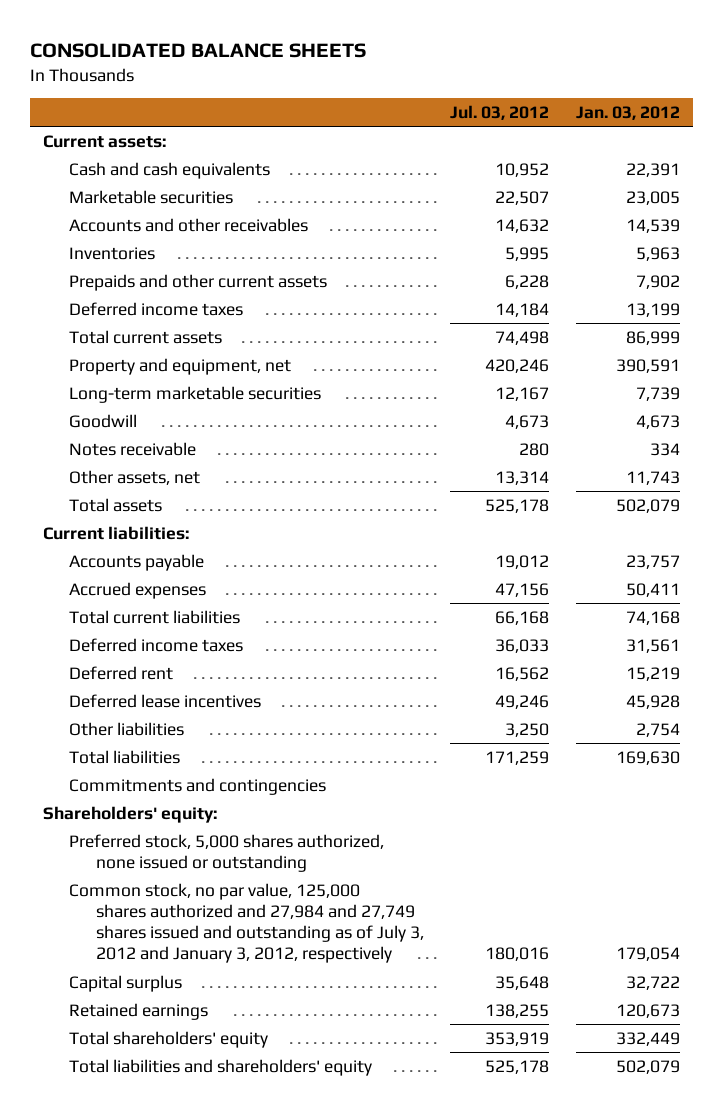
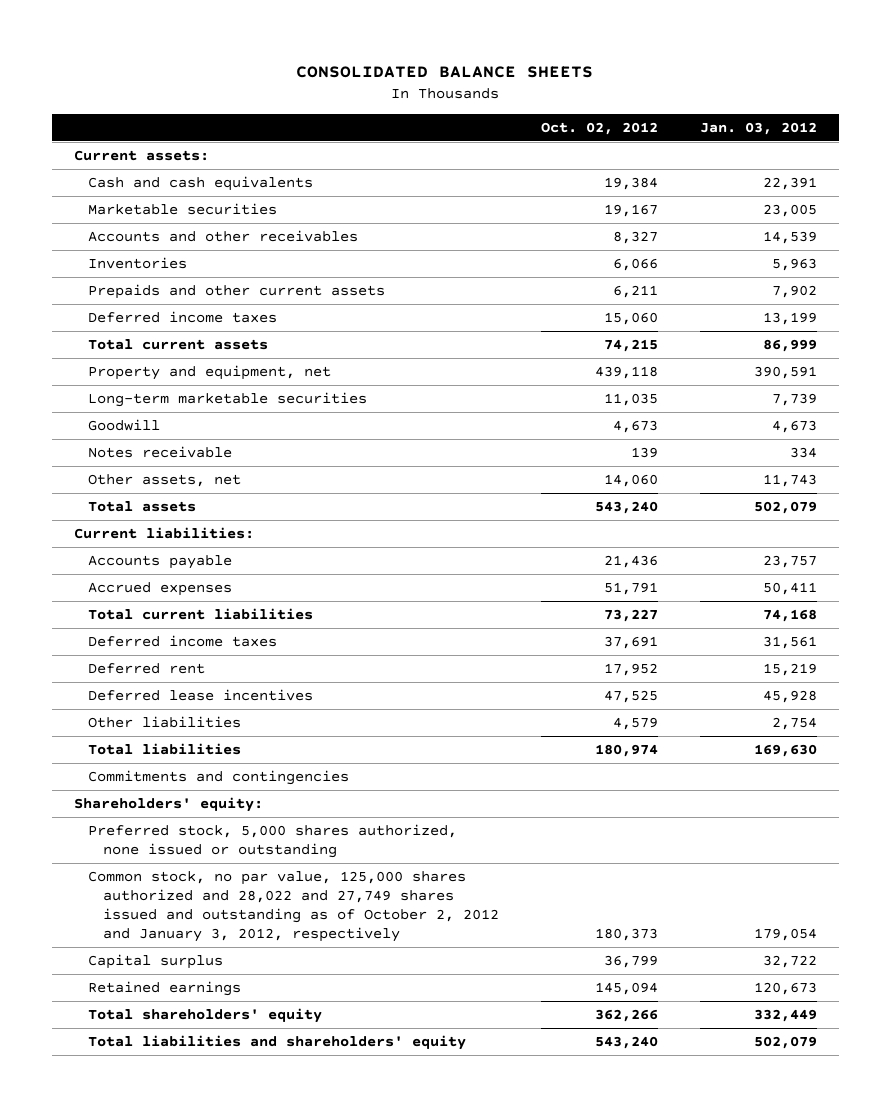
- | Jul. 03, 2012 | Jan. 03, 2012
+ | Oct. 02, 2012 | Jan. 03, 2012
- Common stock, no par value, 125,000 shares authorized and 27,984 and 27,749 shares issued and outstanding as of July 3, 2012 and January 3, 2012, respectively | 180,016 | 179,054
+ Common stock, no par value, 125,000 shares authorized and 28,022 and 27,749 shares issued and outstanding as of October 2, 2012 and January 3, 2012, respectively | 180,373 | 179,054

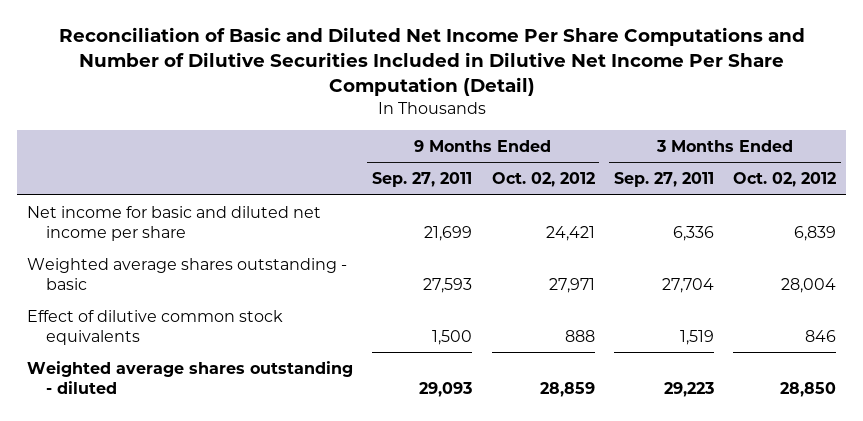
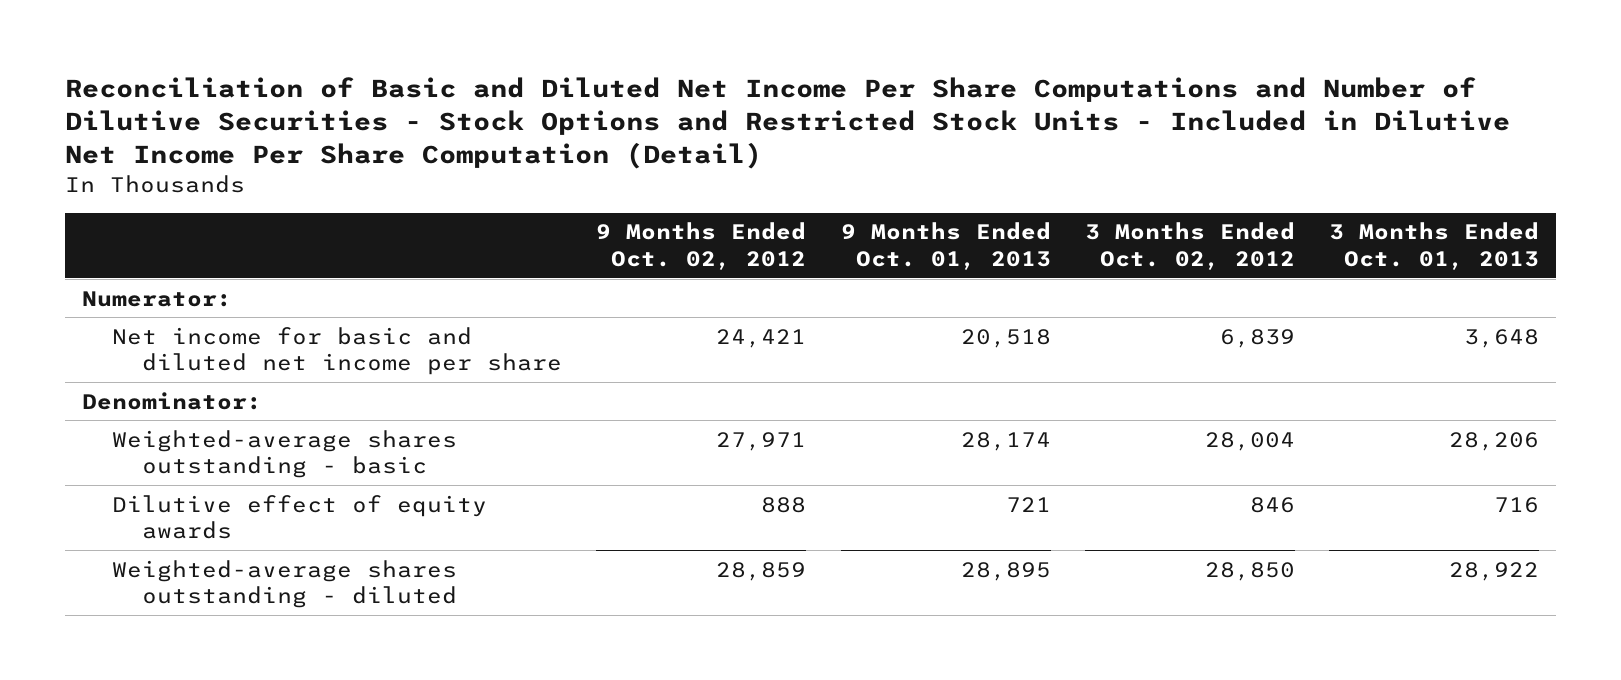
- Reconciliation of Basic and Diluted Net Income Per Share Computations and Number of Dilutive Securities Included in Dilutive Net Income Per Share Computation (Detail)
+ Reconciliation of Basic and Diluted Net Income Per Share Computations and Number of Dilutive Securities - Stock Options and Restricted Stock Units - Included in Dilutive Net Income Per Share Computation (Detail)
- | 9 Months Ended Sep. 27, 2011 | 9 Months Ended Oct. 02, 2012 | 3 Months Ended Sep. 27, 2011 | 3 Months Ended Oct. 02, 2012
+ | 9 Months Ended Oct. 02, 2012 | 9 Months Ended Oct. 01, 2013 | 3 Months Ended Oct. 02, 2012 | 3 Months Ended Oct. 01, 2013
+ Numerator:
- Weighted average shares outstanding - basic | 27,593 | 27,971 | 27,704 | 28,004
- Effect of dilutive common stock equivalents | 1,500 | 888 | 1,519 | 846
- Weighted average shares outstanding - diluted | 29,093 | 28,859 | 29,223 | 28,850
+ Denominator:
+ Weighted-average shares outstanding - basic | 27,971 | 28,174 | 28,004 | 28,206
+ Dilutive effect of equity awards | 888 | 721 | 846 | 716
+ Weighted-average shares outstanding - diluted | 28,859 | 28,895 | 28,850 | 28,922

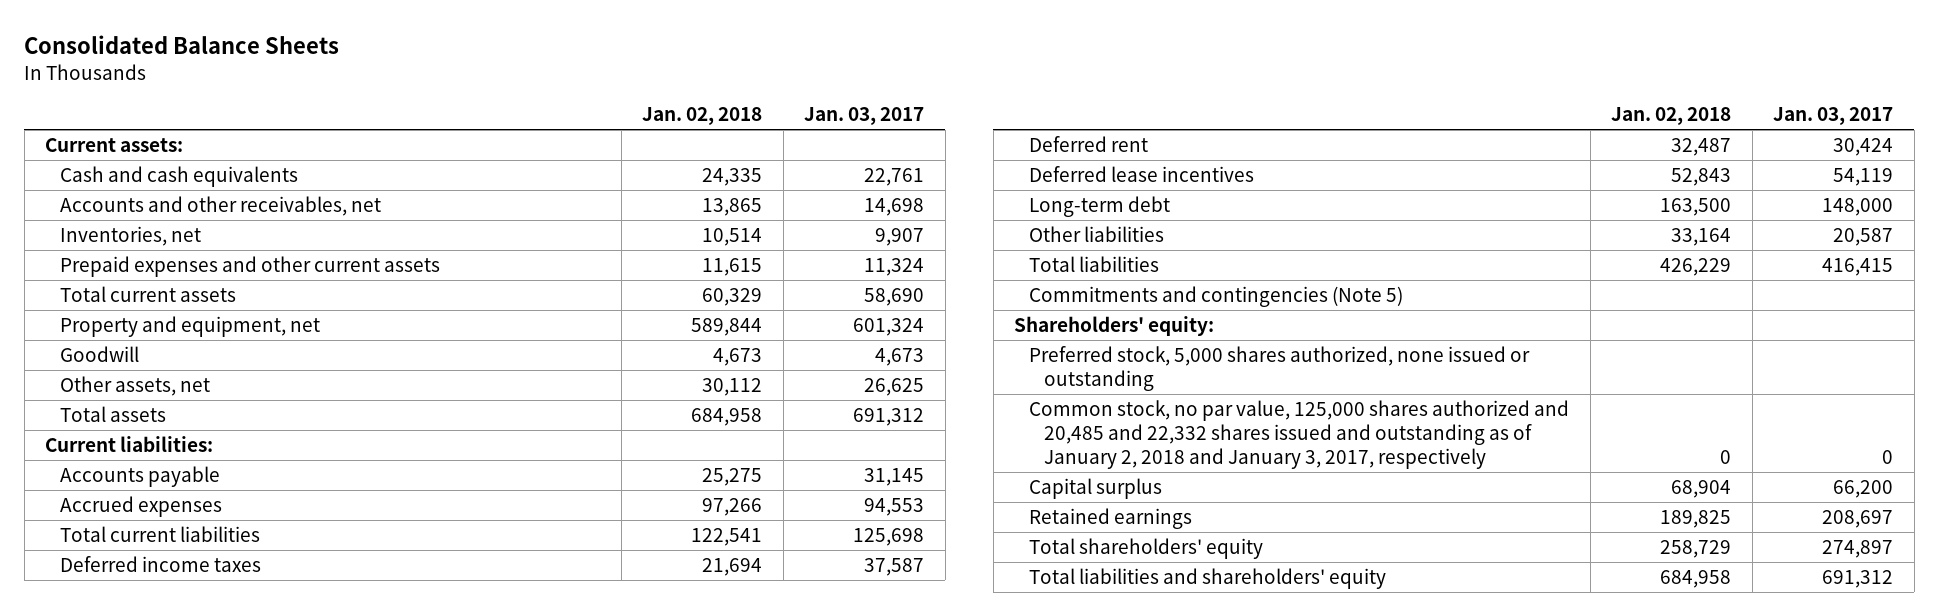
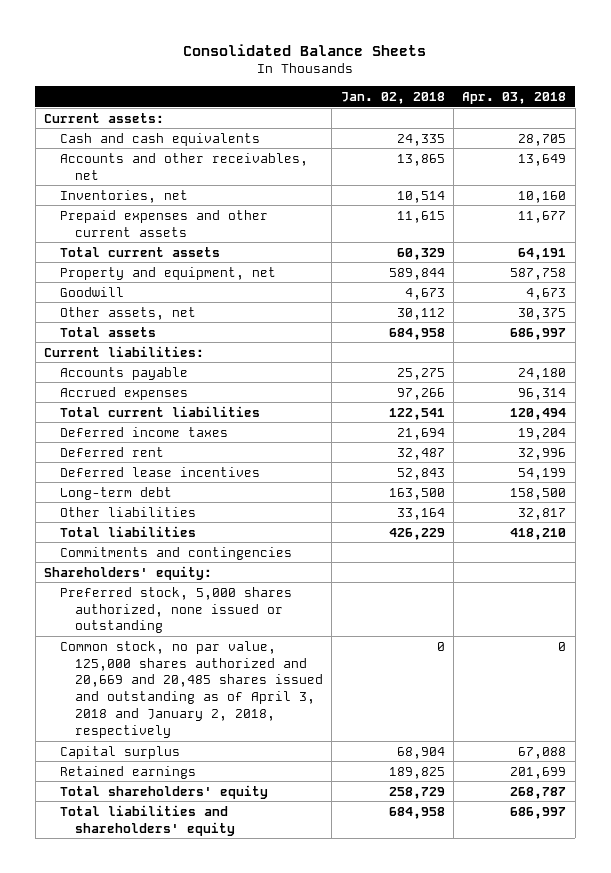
- | Jan. 02, 2018 | Jan. 03, 2017
+ | Jan. 02, 2018 | Apr. 03, 2018
- Commitments and contingencies (Note 5)
+ Commitments and contingencies
- Common stock, no par value, 125,000 shares authorized and 20,485 and 22,332 shares issued and outstanding as of January 2, 2018 and January 3, 2017, respectively | 0 | 0
+ Common stock, no par value, 125,000 shares authorized and 20,669 and 20,485 shares issued and outstanding as of April 3, 2018 and January 2, 2018, respectively | 0 | 0

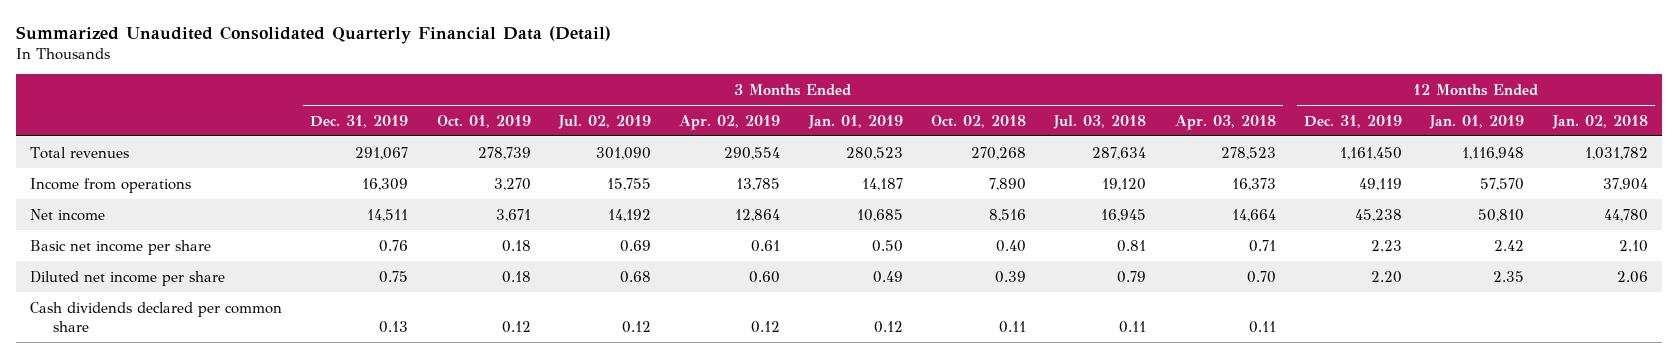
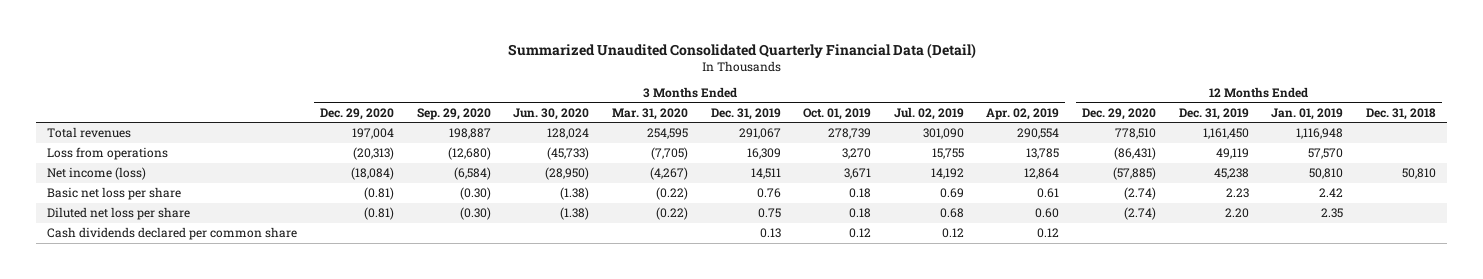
- | 3 Months Ended Dec. 31, 2019 | 3 Months Ended Oct. 01, 2019 | 3 Months Ended Jul. 02, 2019 | 3 Months Ended Apr. 02, 2019 | 3 Months Ended Jan. 01, 2019 | 3 Months Ended Oct. 02, 2018 | 3 Months Ended Jul. 03, 2018 | 3 Months Ended Apr. 03, 2018 | 12 Months Ended Dec. 31, 2019 | 12 Months Ended Jan. 01, 2019 | 12 Months Ended Jan. 02, 2018
+ | 3 Months Ended Dec. 29, 2020 | 3 Months Ended Sep. 29, 2020 | 3 Months Ended Jun. 30, 2020 | 3 Months Ended Mar. 31, 2020 | 3 Months Ended Dec. 31, 2019 | 3 Months Ended Oct. 01, 2019 | 3 Months Ended Jul. 02, 2019 | 3 Months Ended Apr. 02, 2019 | 12 Months Ended Dec. 29, 2020 | 12 Months Ended Dec. 31, 2019 | 12 Months Ended Jan. 01, 2019 | 12 Months Ended Dec. 31, 2018
- Income from operations | 16,309 | 3,270 | 15,755 | 13,785 | 14,187 | 7,890 | 19,120 | 16,373 | 49,119 | 57,570 | 37,904
- Net income | 14,511 | 3,671 | 14,192 | 12,864 | 10,685 | 8,516 | 16,945 | 14,664 | 45,238 | 50,810 | 44,780
- Basic net income per share | 0.76 | 0.18 | 0.69 | 0.61 | 0.50 | 0.40 | 0.81 | 0.71 | 2.23 | 2.42 | 2.10
- Diluted net income per share | 0.75 | 0.18 | 0.68 | 0.60 | 0.49 | 0.39 | 0.79 | 0.70 | 2.20 | 2.35 | 2.06
+ Loss from operations | (20,313) | (12,680) | (45,733) | (7,705) | 16,309 | 3,270 | 15,755 | 13,785 | (86,431) | 49,119 | 57,570 |
+ Net income (loss) | (18,084) | (6,584) | (28,950) | (4,267) | 14,511 | 3,671 | 14,192 | 12,864 | (57,885) | 45,238 | 50,810 | 50,810
+ Basic net loss per share | (0.81) | (0.30) | (1.38) | (0.22) | 0.76 | 0.18 | 0.69 | 0.61 | (2.74) | 2.23 | 2.42 |
+ Diluted net loss per share | (0.81) | (0.30) | (1.38) | (0.22) | 0.75 | 0.18 | 0.68 | 0.60 | (2.74) | 2.20 | 2.35 |

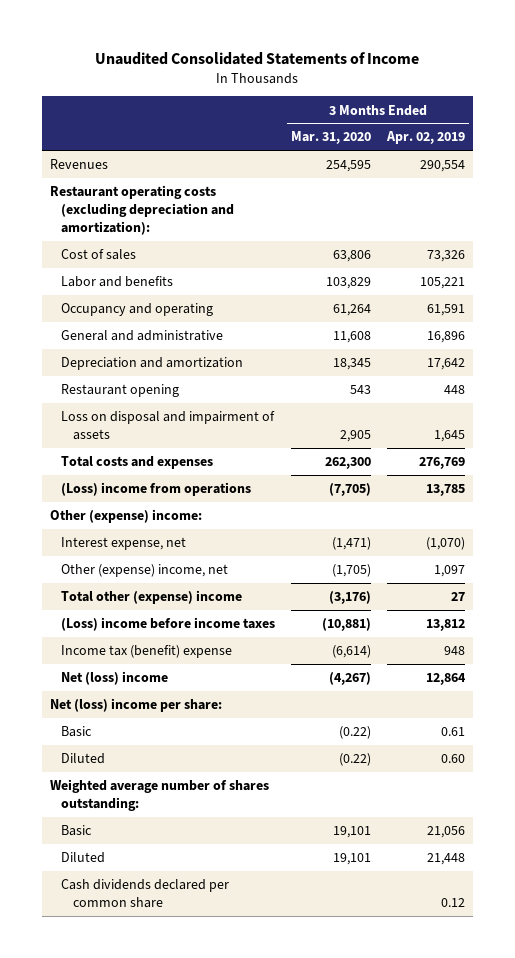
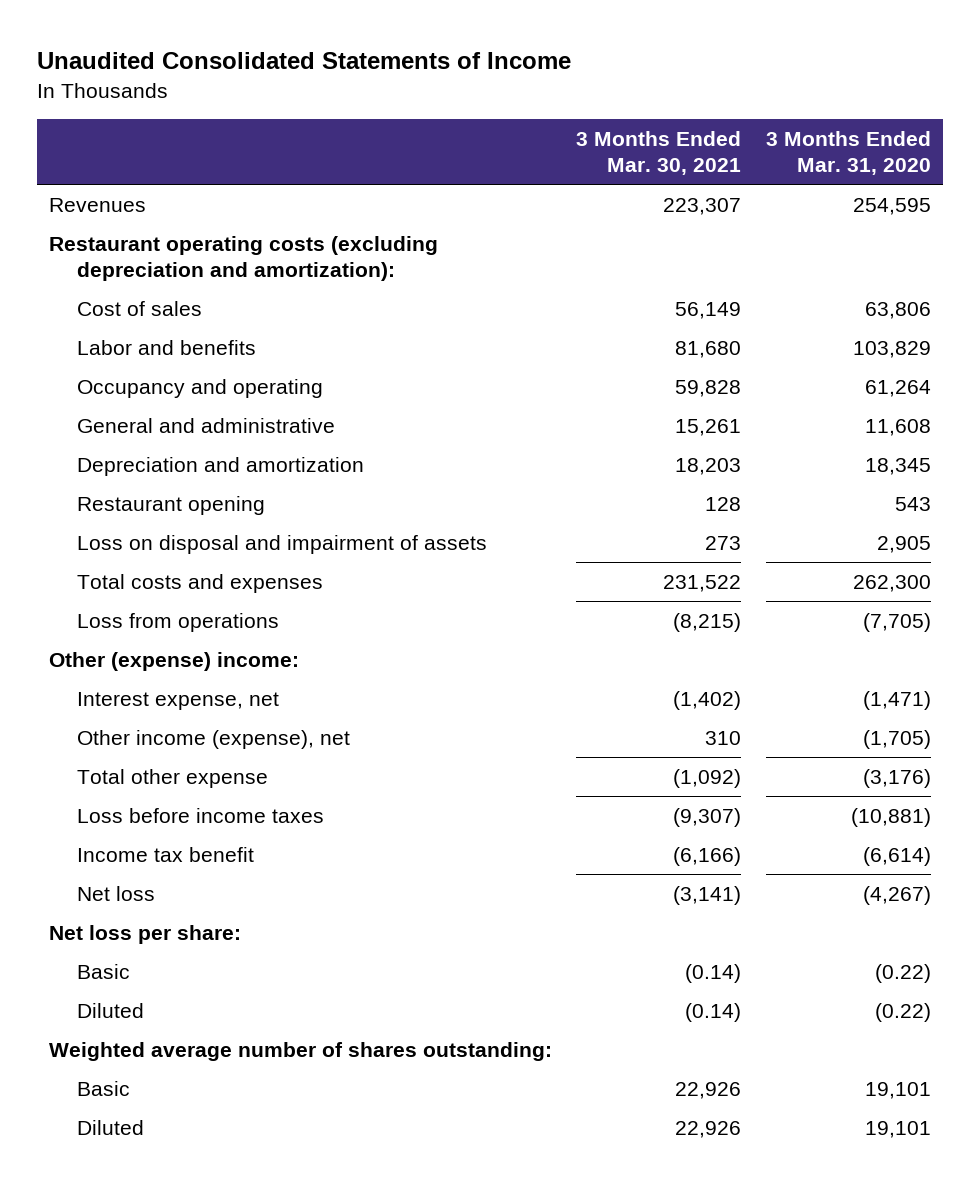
- | 3 Months Ended Mar. 31, 2020 | 3 Months Ended Apr. 02, 2019
+ | 3 Months Ended Mar. 30, 2021 | 3 Months Ended Mar. 31, 2020
- (Loss) income from operations | (7,705) | 13,785
+ Loss from operations | (8,215) | (7,705)
- Other (expense) income, net | (1,705) | 1,097
- Total other (expense) income | (3,176) | 27
- (Loss) income before income taxes | (10,881) | 13,812
- Income tax (benefit) expense | (6,614) | 948
- Net (loss) income | (4,267) | 12,864
- Net (loss) income per share:
+ Other income (expense), net | 310 | (1,705)
+ Total other expense | (1,092) | (3,176)
+ Loss before income taxes | (9,307) | (10,881)
+ Income tax benefit | (6,166) | (6,614)
+ Net loss | (3,141) | (4,267)
+ Net loss per share:
- Cash dividends declared per common share | | 0.12

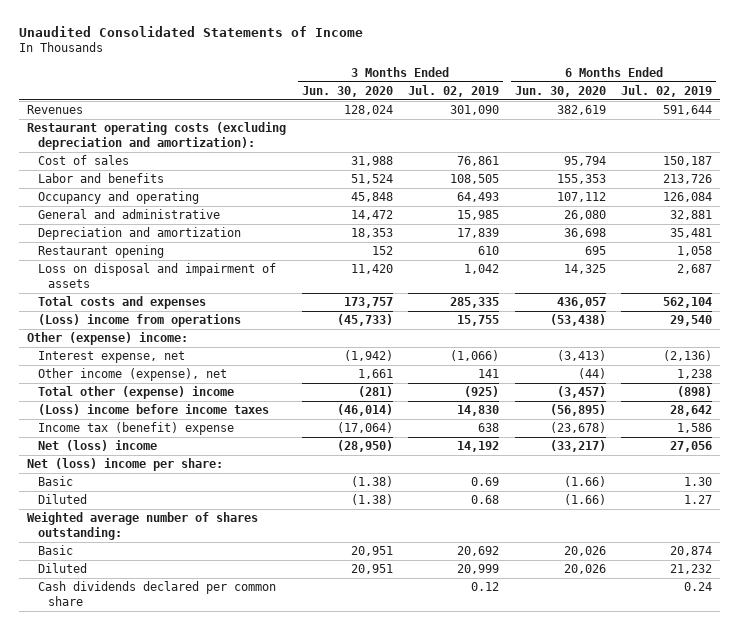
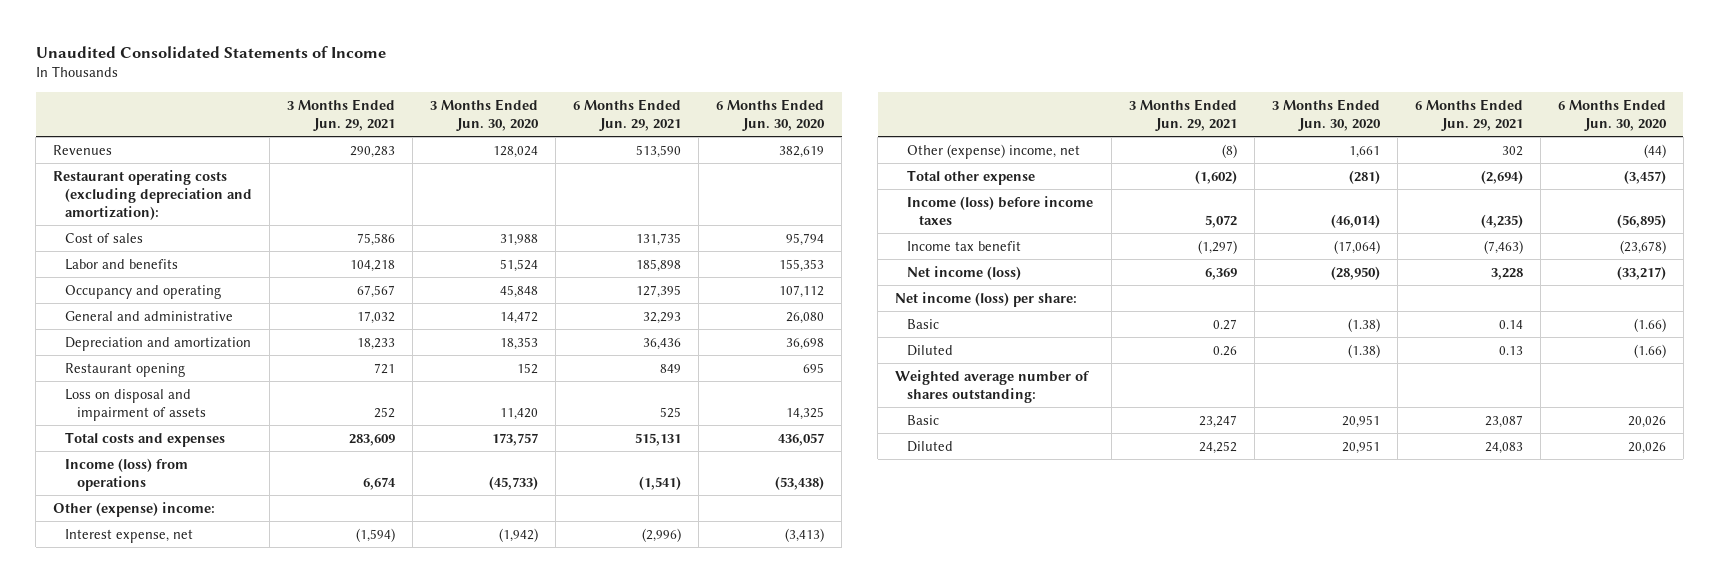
- | 3 Months Ended Jun. 30, 2020 | 3 Months Ended Jul. 02, 2019 | 6 Months Ended Jun. 30, 2020 | 6 Months Ended Jul. 02, 2019
+ | 3 Months Ended Jun. 29, 2021 | 3 Months Ended Jun. 30, 2020 | 6 Months Ended Jun. 29, 2021 | 6 Months Ended Jun. 30, 2020
- (Loss) income from operations | (45,733) | 15,755 | (53,438) | 29,540
+ Income (loss) from operations | 6,674 | (45,733) | (1,541) | (53,438)
- Other income (expense), net | 1,661 | 141 | (44) | 1,238
- Total other (expense) income | (281) | (925) | (3,457) | (898)
- (Loss) income before income taxes | (46,014) | 14,830 | (56,895) | 28,642
- Income tax (benefit) expense | (17,064) | 638 | (23,678) | 1,586
- Net (loss) income | (28,950) | 14,192 | (33,217) | 27,056
- Net (loss) income per share:
+ Other (expense) income, net | (8) | 1,661 | 302 | (44)
+ Total other expense | (1,602) | (281) | (2,694) | (3,457)
+ Income (loss) before income taxes | 5,072 | (46,014) | (4,235) | (56,895)
+ Income tax benefit | (1,297) | (17,064) | (7,463) | (23,678)
+ Net income (loss) | 6,369 | (28,950) | 3,228 | (33,217)
+ Net income (loss) per share:
- Cash dividends declared per common share | | 0.12 | | 0.24

